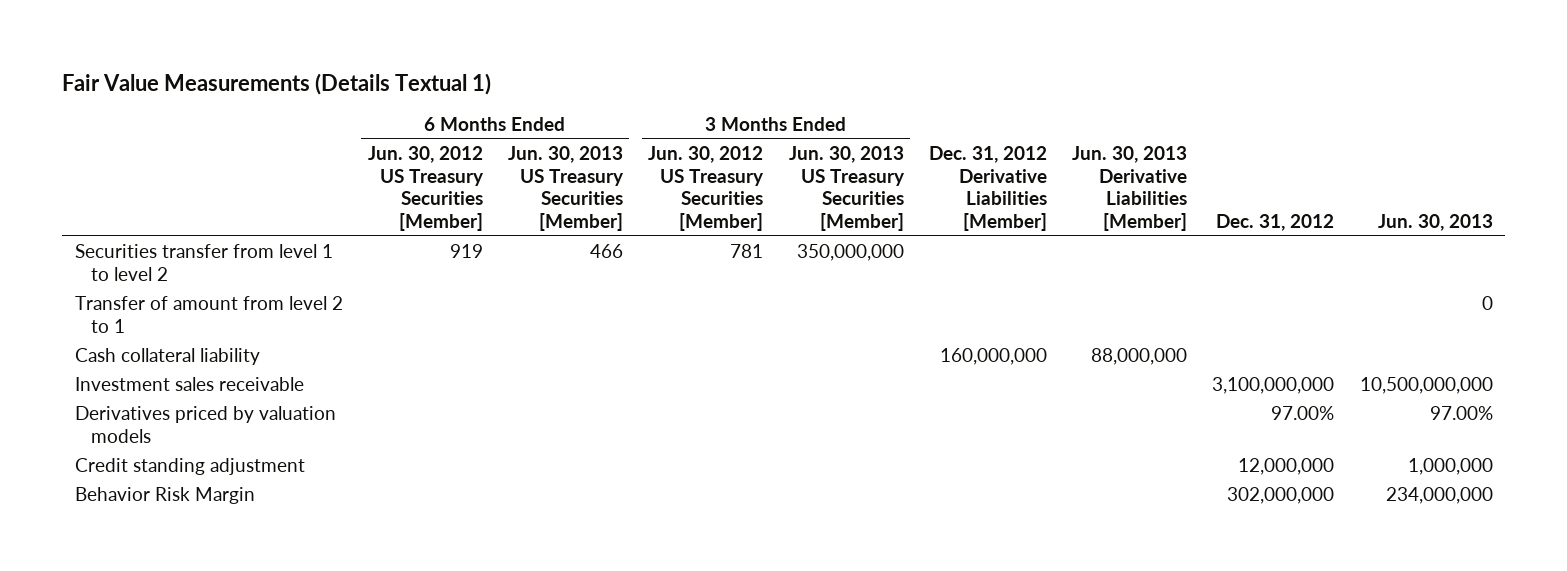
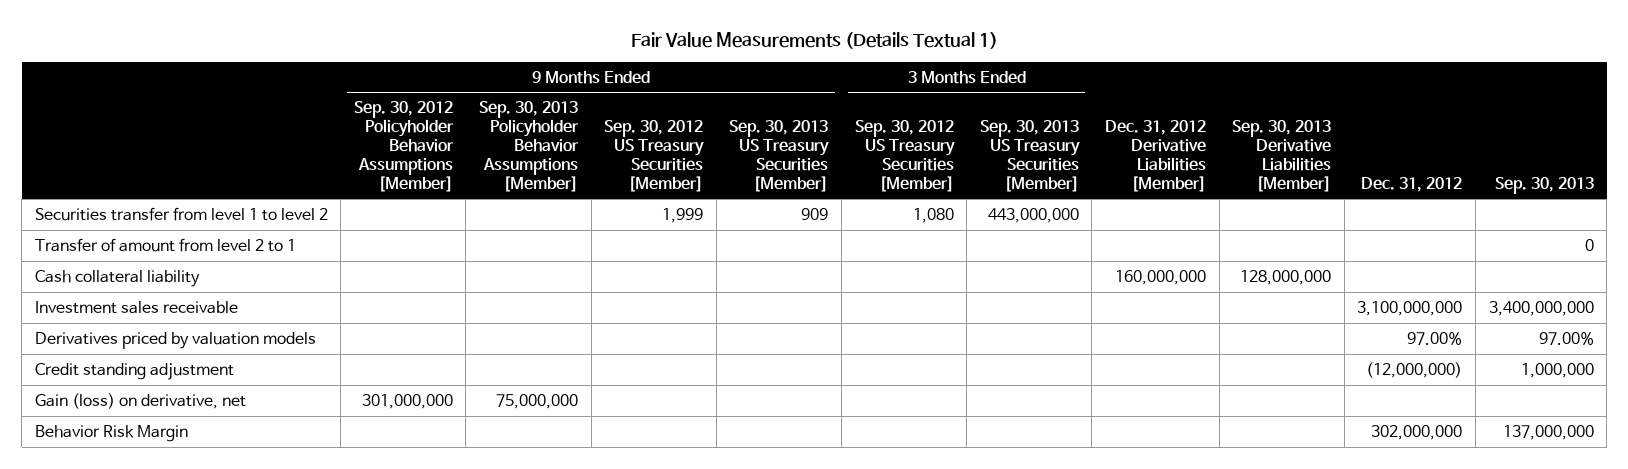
- | 6 Months Ended Jun. 30, 2012 US Treasury Securities [Member] | 6 Months Ended Jun. 30, 2013 US Treasury Securities [Member] | 3 Months Ended Jun. 30, 2012 US Treasury Securities [Member] | 3 Months Ended Jun. 30, 2013 US Treasury Securities [Member] | Dec. 31, 2012 Derivative Liabilities [Member] | Jun. 30, 2013 Derivative Liabilities [Member] | Dec. 31, 2012 | Jun. 30, 2013
+ | 9 Months Ended Sep. 30, 2012 Policyholder Behavior Assumptions [Member] | 9 Months Ended Sep. 30, 2013 Policyholder Behavior Assumptions [Member] | 9 Months Ended Sep. 30, 2012 US Treasury Securities [Member] | 9 Months Ended Sep. 30, 2013 US Treasury Securities [Member] | 3 Months Ended Sep. 30, 2012 US Treasury Securities [Member] | 3 Months Ended Sep. 30, 2013 US Treasury Securities [Member] | Dec. 31, 2012 Derivative Liabilities [Member] | Sep. 30, 2013 Derivative Liabilities [Member] | Dec. 31, 2012 | Sep. 30, 2013
- Credit standing adjustment | | | | | | | 12,000,000 | 1,000,000
+ Credit standing adjustment | | | | | | | | | (12,000,000) | 1,000,000
+ Gain (loss) on derivative, net | 301,000,000 | 75,000,000 | | | | | | | |

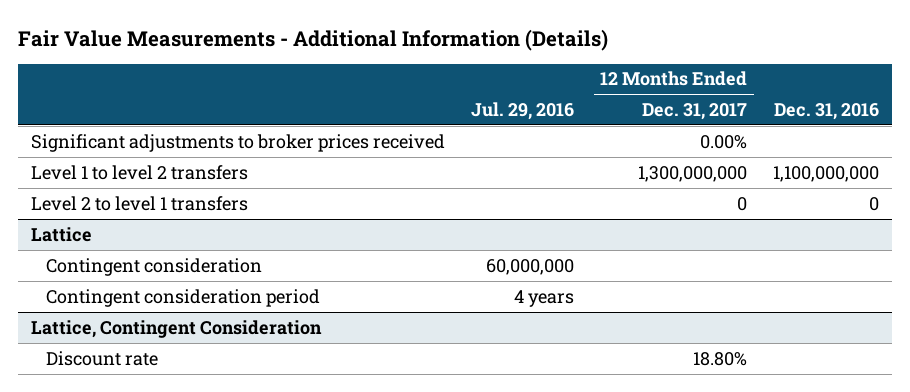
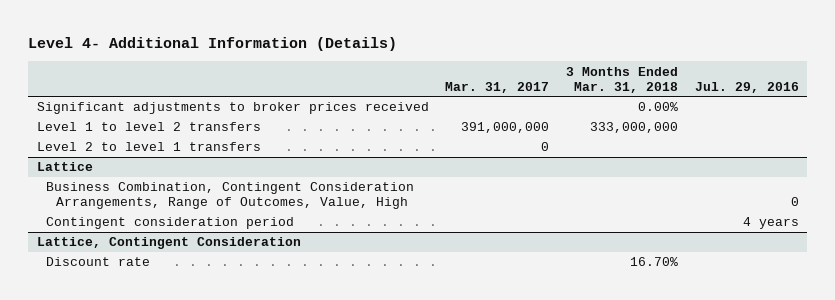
- Fair Value Measurements - Additional Information (Details)
+ Level 4- Additional Information (Details)
- | Jul. 29, 2016 | 12 Months Ended Dec. 31, 2017 | Dec. 31, 2016
+ | Mar. 31, 2017 | 3 Months Ended Mar. 31, 2018 | Jul. 29, 2016
@ Lattice
- Contingent consideration | 60,000,000 | |
+ Business Combination, Contingent Consideration Arrangements, Range of Outcomes, Value, High | | | 0

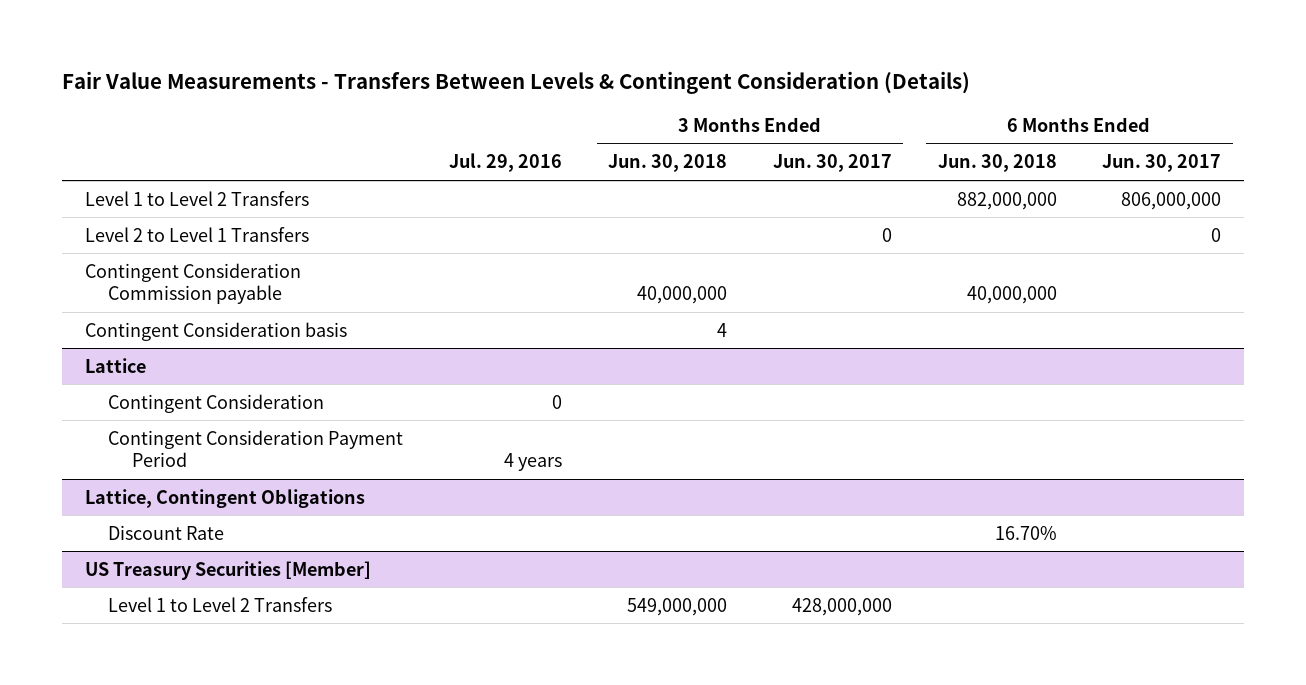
- Level 4- Additional Information (Details)
+ Fair Value Measurements - Transfers Between Levels & Contingent Consideration (Details)
- | Mar. 31, 2017 | 3 Months Ended Mar. 31, 2018 | Jul. 29, 2016
+ | Jul. 29, 2016 | 3 Months Ended Jun. 30, 2018 | 3 Months Ended Jun. 30, 2017 | 6 Months Ended Jun. 30, 2018 | 6 Months Ended Jun. 30, 2017
- Significant adjustments to broker prices received | | 0.00% |
- Level 1 to level 2 transfers | 391,000,000 | 333,000,000 |
- Level 2 to level 1 transfers | 0 | |
+ Level 1 to Level 2 Transfers | | | | 882,000,000 | 806,000,000
+ Level 2 to Level 1 Transfers | | | 0 | | 0
+ Contingent Consideration Commission payable | | 40,000,000 | | 40,000,000 |
+ Contingent Consideration basis | | 4 | | |
@ Lattice
- Business Combination, Contingent Consideration Arrangements, Range of Outcomes, Value, High | | | 0
- Contingent consideration period | | | 4 years
- Lattice, Contingent Consideration
- Discount rate | | 16.70% |
@ Lattice
+ Contingent Consideration | 0 | | | |
+ Contingent Consideration Payment Period | 4 years | | | |
+ Lattice, Contingent Obligations
+ Discount Rate | | | | 16.70% |
+ US Treasury Securities [Member]
+ Level 1 to Level 2 Transfers | | 549,000,000 | 428,000,000 | |

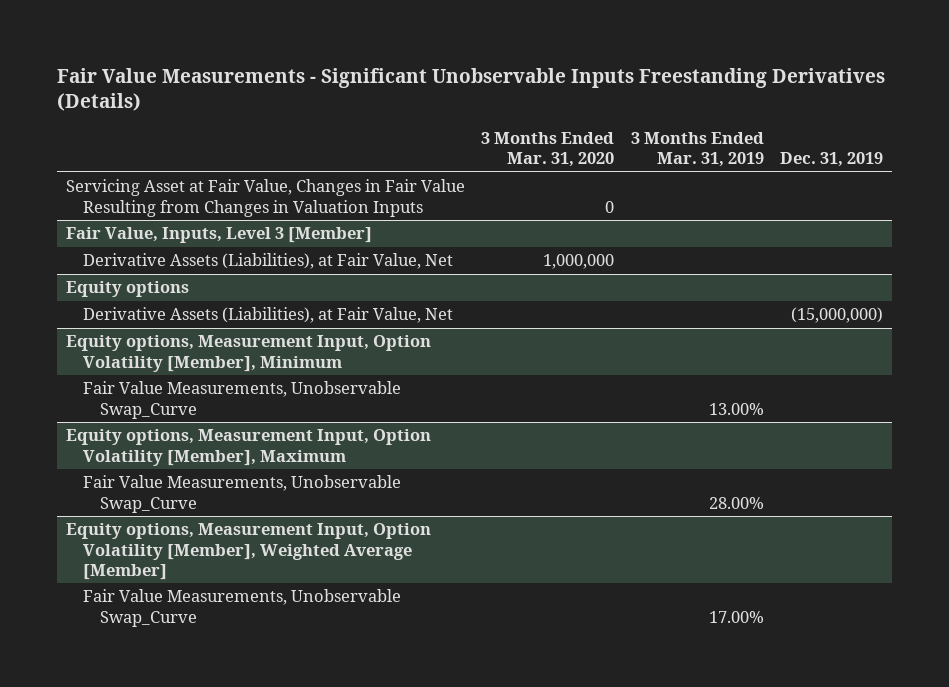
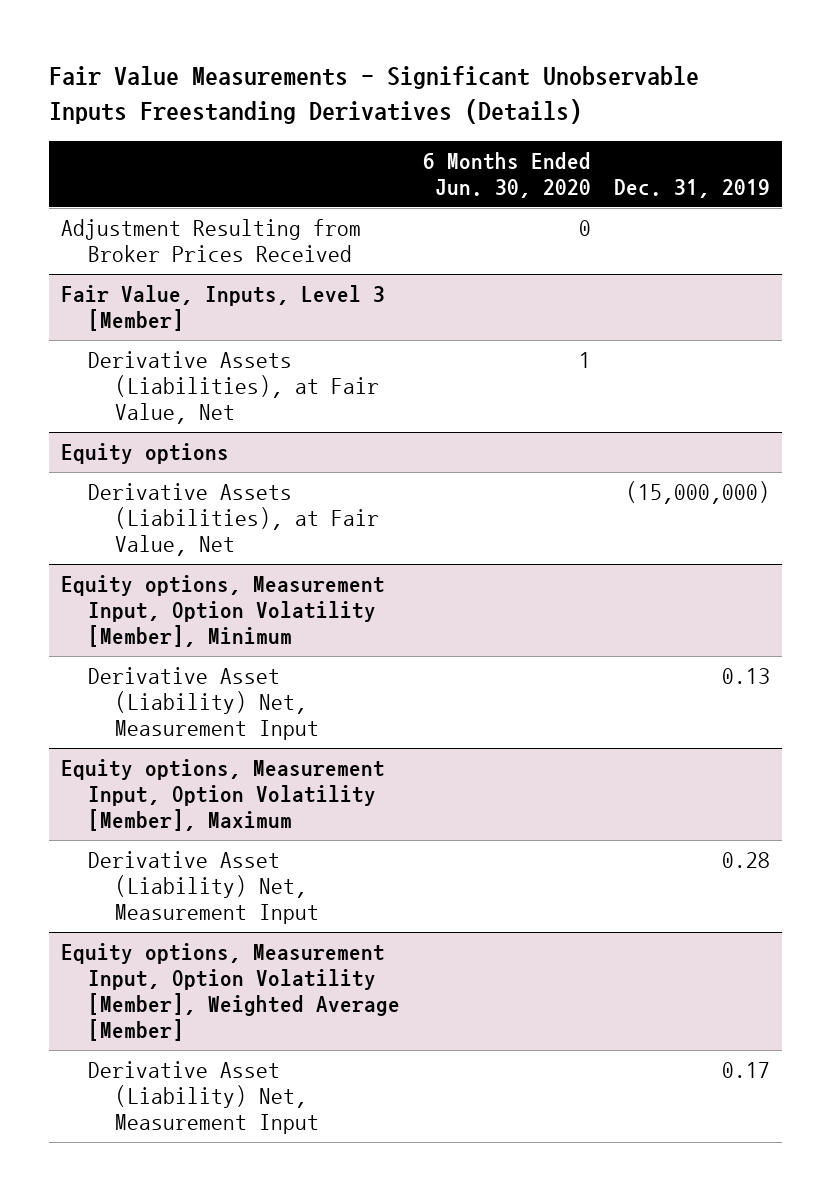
- | 3 Months Ended Mar. 31, 2020 | 3 Months Ended Mar. 31, 2019 | Dec. 31, 2019
+ | 6 Months Ended Jun. 30, 2020 | Dec. 31, 2019
- Servicing Asset at Fair Value, Changes in Fair Value Resulting from Changes in Valuation Inputs | 0 | |
+ Adjustment Resulting from Broker Prices Received | 0 |
@ Equity options, Measurement Input, Option Volatility [Member], Minimum
- Fair Value Measurements, Unobservable Swap_Curve | | 13.00% |
+ Derivative Asset (Liability) Net, Measurement Input | | 0.13
@ Equity options, Measurement Input, Option Volatility [Member], Maximum
- Fair Value Measurements, Unobservable Swap_Curve | | 28.00% |
+ Derivative Asset (Liability) Net, Measurement Input | | 0.28
@ Equity options, Measurement Input, Option Volatility [Member], Weighted Average [Member]
- Fair Value Measurements, Unobservable Swap_Curve | | 17.00% |
+ Derivative Asset (Liability) Net, Measurement Input | | 0.17

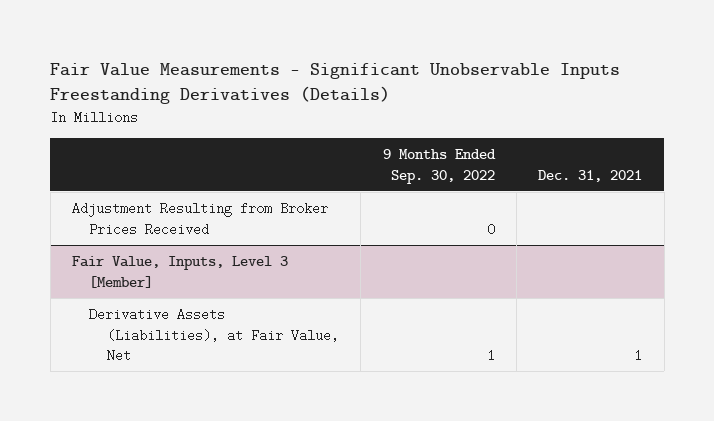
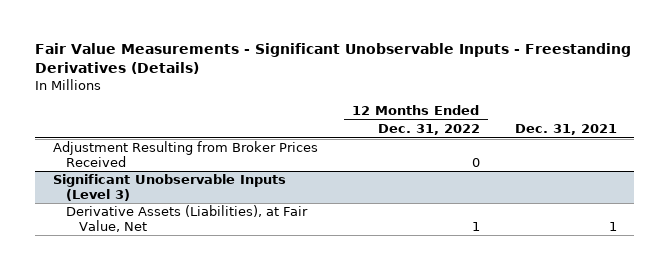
- Fair Value Measurements - Significant Unobservable Inputs Freestanding Derivatives (Details)
+ Fair Value Measurements - Significant Unobservable Inputs - Freestanding Derivatives (Details)
- | 9 Months Ended Sep. 30, 2022 | Dec. 31, 2021
+ | 12 Months Ended Dec. 31, 2022 | Dec. 31, 2021
- Fair Value, Inputs, Level 3 [Member]
+ Significant Unobservable Inputs (Level 3)

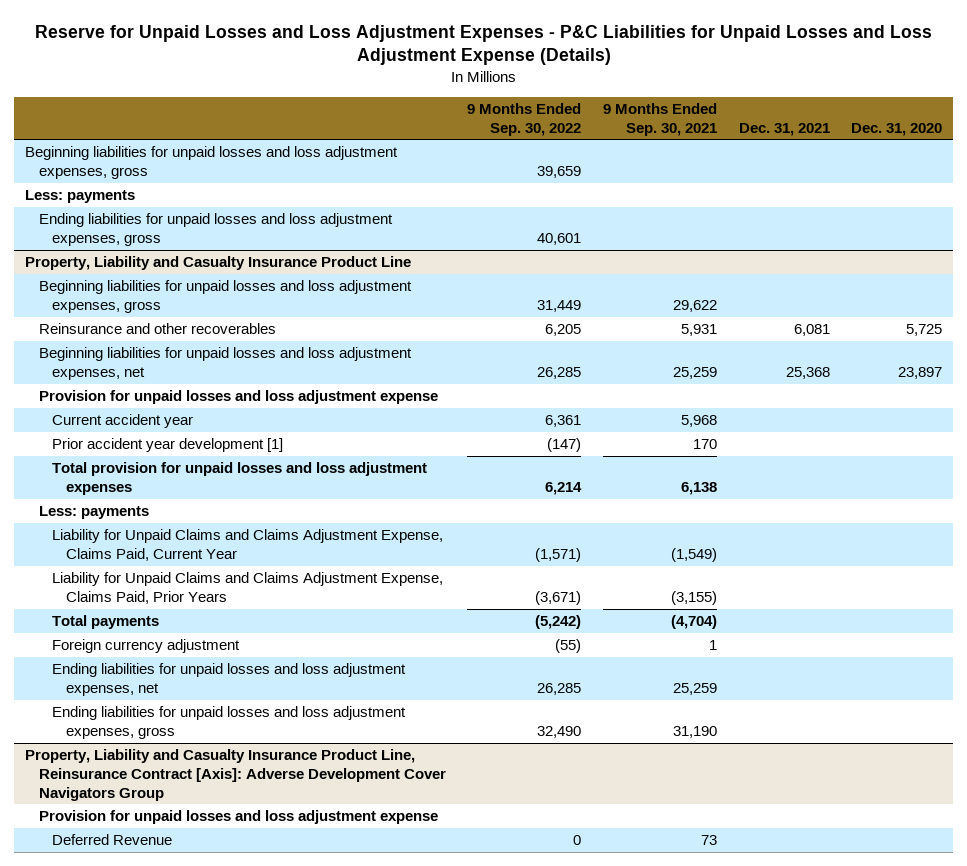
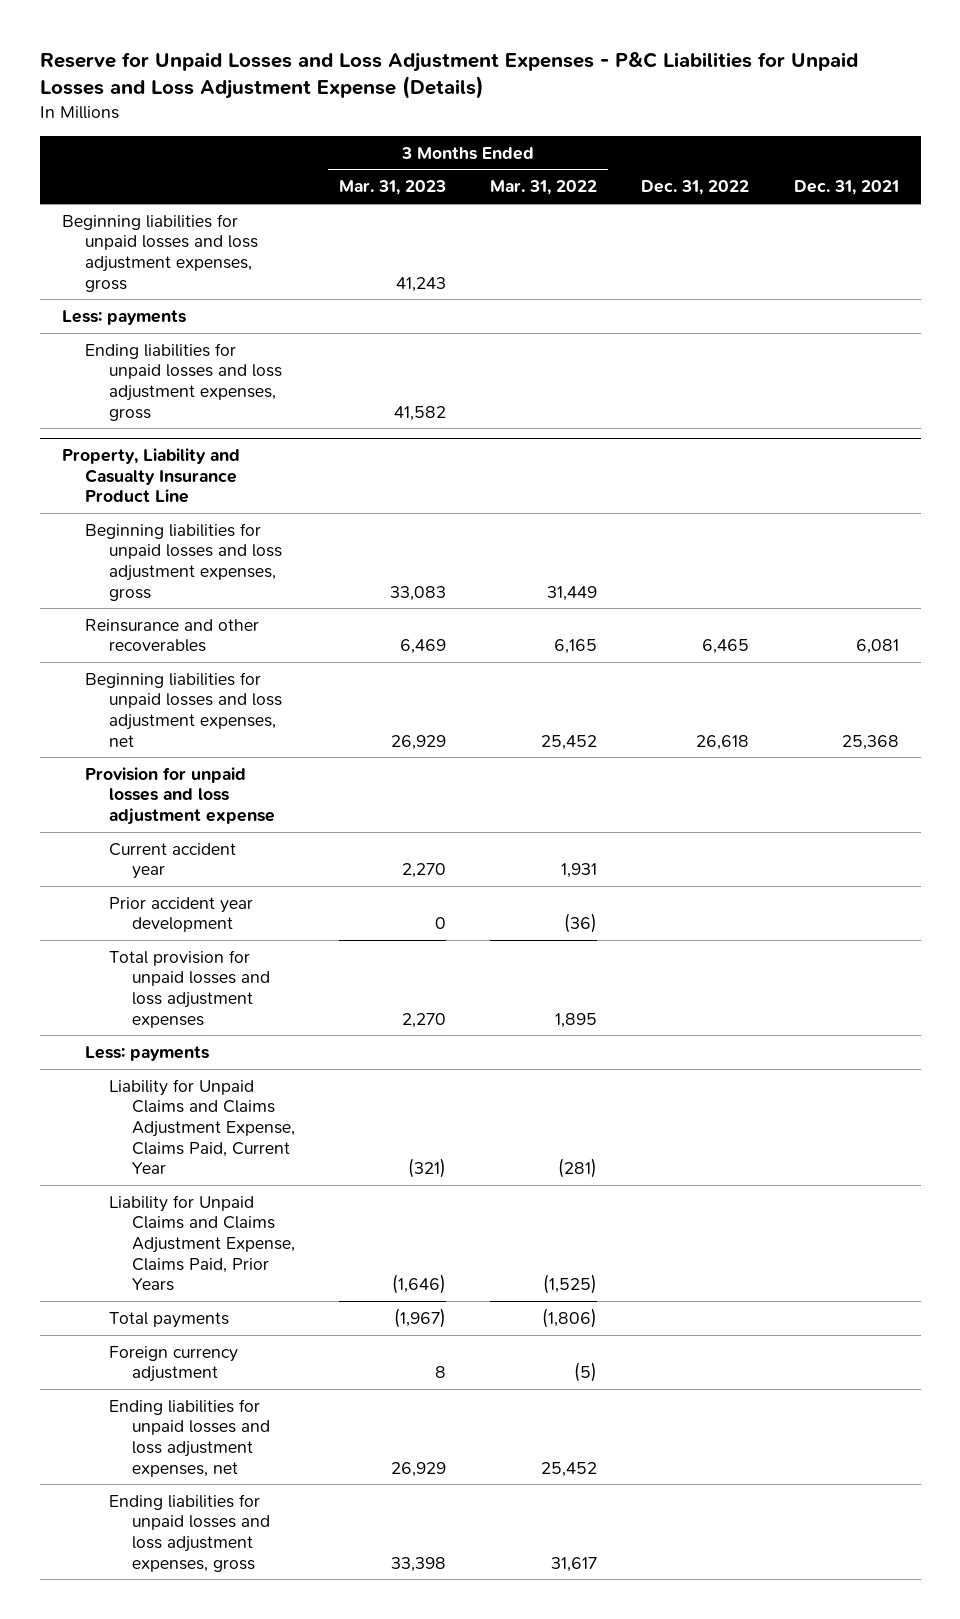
- | 9 Months Ended Sep. 30, 2022 | 9 Months Ended Sep. 30, 2021 | Dec. 31, 2021 | Dec. 31, 2020
+ | 3 Months Ended Mar. 31, 2023 | 3 Months Ended Mar. 31, 2022 | Dec. 31, 2022 | Dec. 31, 2021
@ Property, Liability and Casualty Insurance Product Line
- Prior accident year development [1] | (147) | 170 | |
+ Prior accident year development | 0 | (36) | |
- Property, Liability and Casualty Insurance Product Line, Reinsurance Contract [Axis]: Adverse Development Cover Navigators Group
- Provision for unpaid losses and loss adjustment expense
- Deferred Revenue | 0 | 73 | |

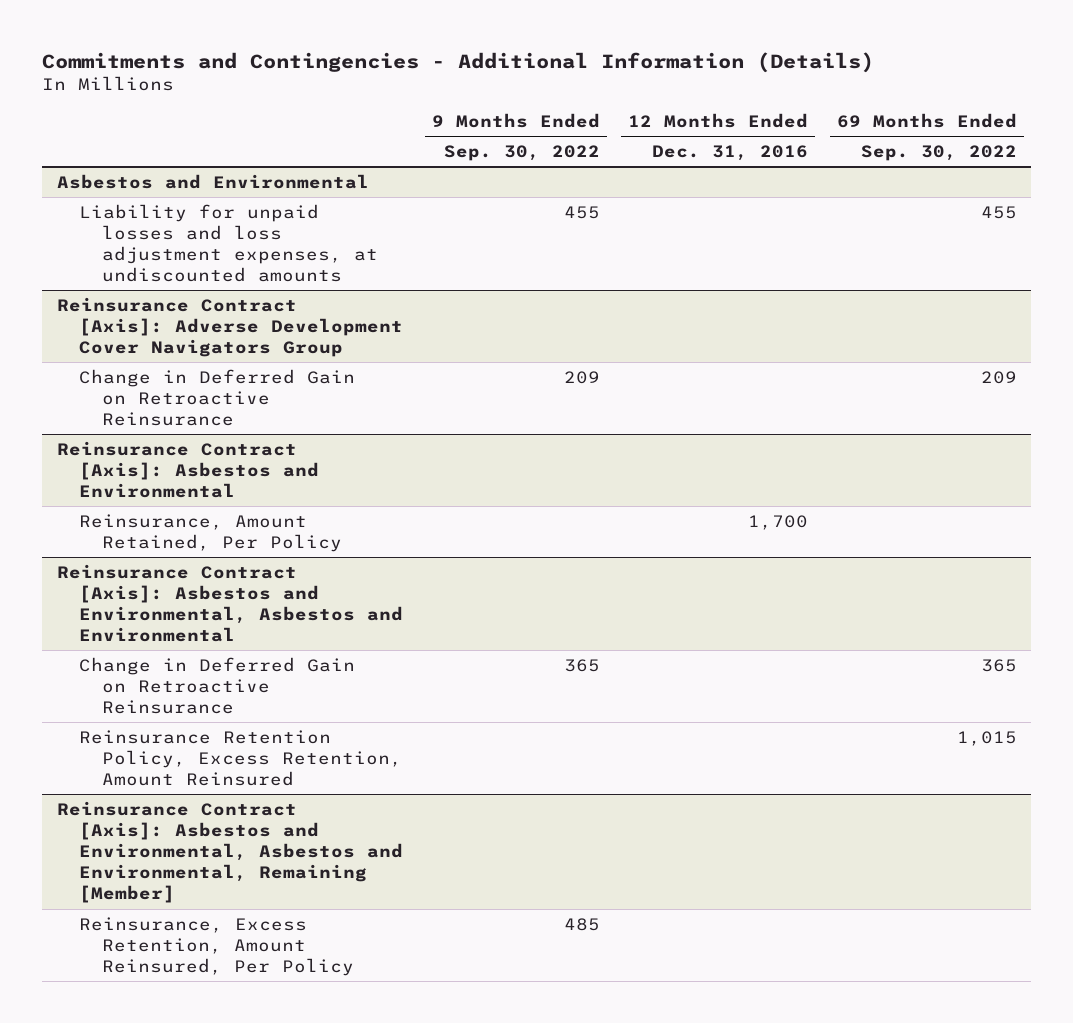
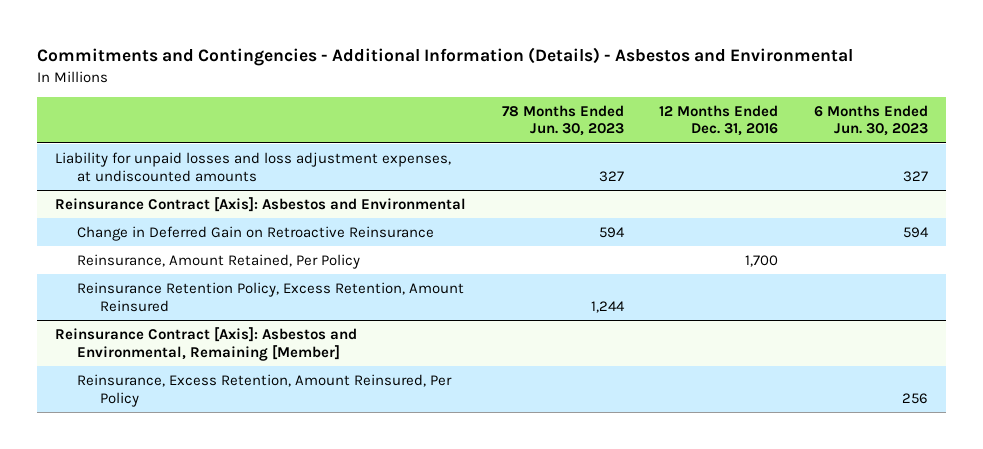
- Commitments and Contingencies - Additional Information (Details)
+ Commitments and Contingencies - Additional Information (Details) - Asbestos and Environmental
- | 9 Months Ended Sep. 30, 2022 | 12 Months Ended Dec. 31, 2016 | 69 Months Ended Sep. 30, 2022
+ | 78 Months Ended Jun. 30, 2023 | 12 Months Ended Dec. 31, 2016 | 6 Months Ended Jun. 30, 2023
- Asbestos and Environmental
- Liability for unpaid losses and loss adjustment expenses, at undiscounted amounts | 455 | | 455
- Reinsurance Contract [Axis]: Adverse Development Cover Navigators Group
- Change in Deferred Gain on Retroactive Reinsurance | 209 | | 209
+ Liability for unpaid losses and loss adjustment expenses, at undiscounted amounts | 327 | | 327
@ Reinsurance Contract [Axis]: Asbestos and Environmental
+ Change in Deferred Gain on Retroactive Reinsurance | 594 | | 594
- Reinsurance Contract [Axis]: Asbestos and Environmental, Asbestos and Environmental
- Change in Deferred Gain on Retroactive Reinsurance | 365 | | 365
- Reinsurance Retention Policy, Excess Retention, Amount Reinsured | | | 1,015
- Reinsurance Contract [Axis]: Asbestos and Environmental, Asbestos and Environmental, Remaining [Member]
@ Reinsurance Contract [Axis]: Asbestos and Environmental
+ Reinsurance Retention Policy, Excess Retention, Amount Reinsured | 1,244 | |
+ Reinsurance Contract [Axis]: Asbestos and Environmental, Remaining [Member]

